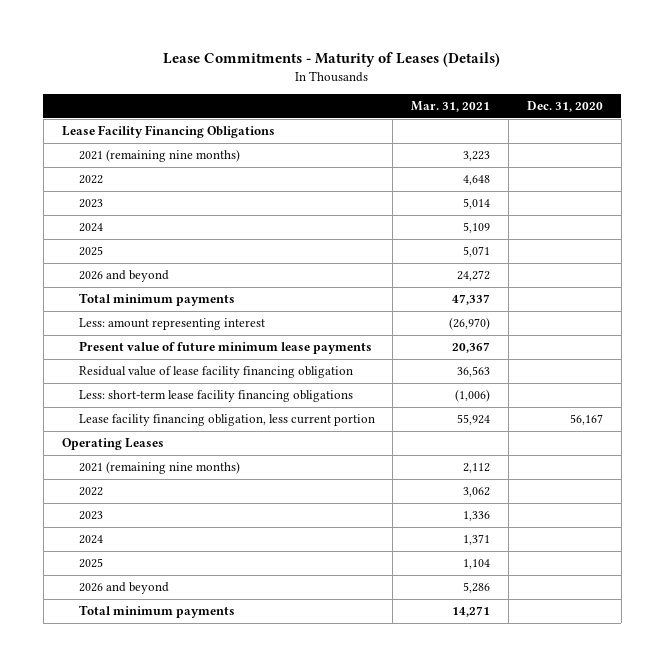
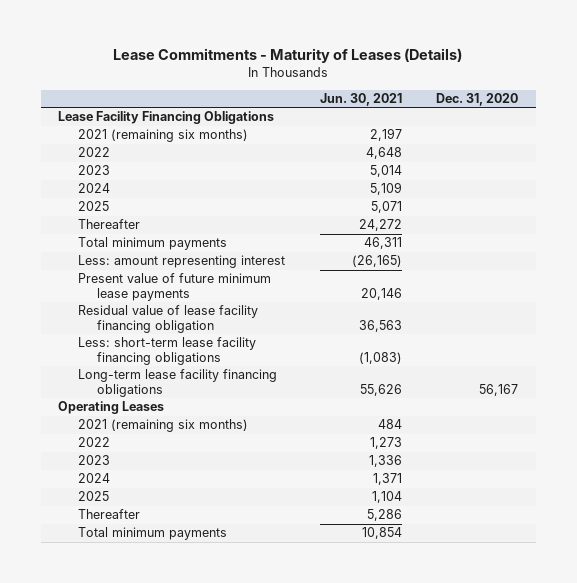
- | Mar. 31, 2021 | Dec. 31, 2020
+ | Jun. 30, 2021 | Dec. 31, 2020
- 2021 (remaining nine months) | 3,223 |
+ 2021 (remaining six months) | 2,197 |
- 2026 and beyond | 24,272 |
+ Thereafter | 24,272 |
- Lease facility financing obligation, less current portion | 55,924 | 56,167
+ Long-term lease facility financing obligations | 55,626 | 56,167
- 2021 (remaining nine months) | 2,112 |
+ 2021 (remaining six months) | 484 |
- 2026 and beyond | 5,286 |
+ Thereafter | 5,286 |

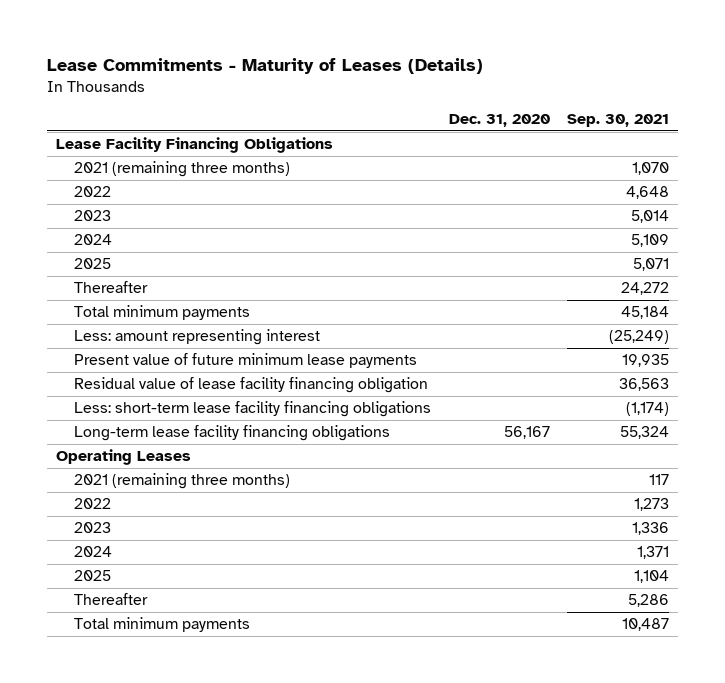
- | Jun. 30, 2021 | Dec. 31, 2020
+ | Dec. 31, 2020 | Sep. 30, 2021
- 2021 (remaining six months) | 2,197 |
+ 2021 (remaining three months) | | 1,070
- 2021 (remaining six months) | 484 |
+ 2021 (remaining three months) | | 117

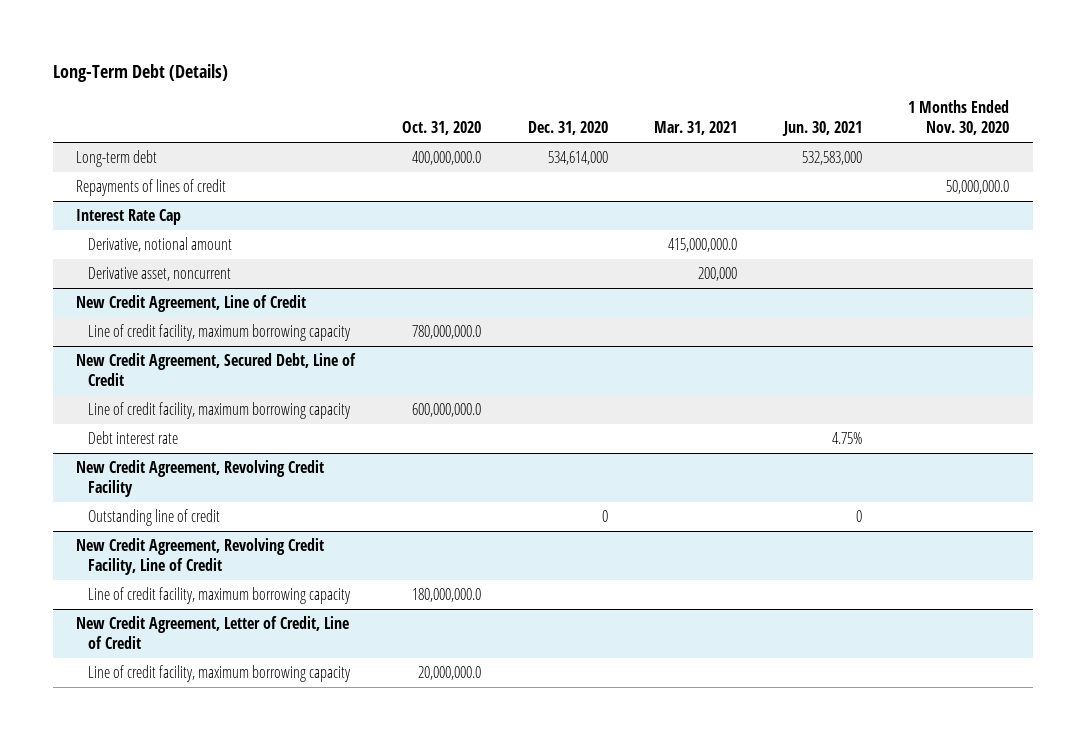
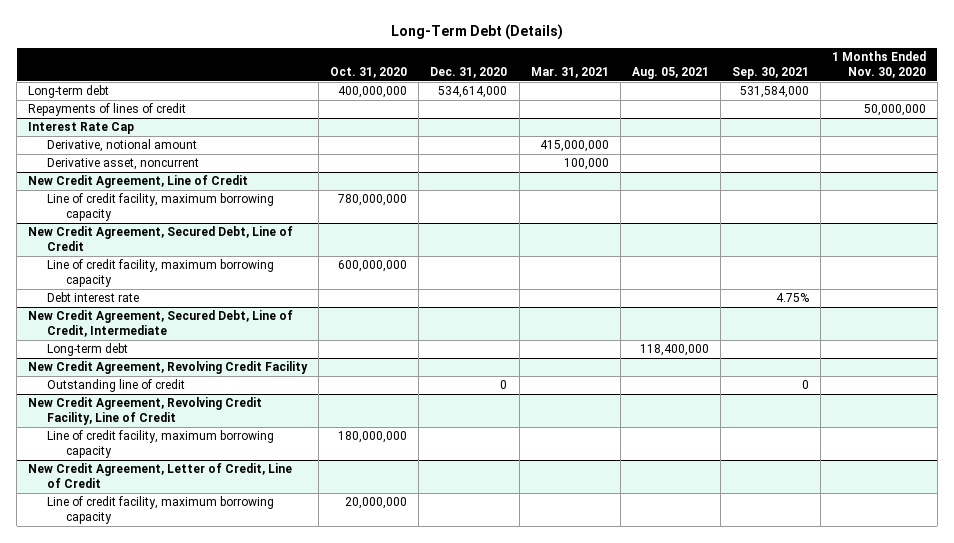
- | Oct. 31, 2020 | Dec. 31, 2020 | Mar. 31, 2021 | Jun. 30, 2021 | 1 Months Ended Nov. 30, 2020
+ | Oct. 31, 2020 | Dec. 31, 2020 | Mar. 31, 2021 | Aug. 05, 2021 | Sep. 30, 2021 | 1 Months Ended Nov. 30, 2020
- Long-term debt | 400,000,000.0 | 534,614,000 | | 532,583,000 |
- Repayments of lines of credit | | | | | 50,000,000.0
+ Long-term debt | 400,000,000 | 534,614,000 | | | 531,584,000 |
+ Repayments of lines of credit | | | | | | 50,000,000
@ Interest Rate Cap
- Derivative, notional amount | | | 415,000,000.0 | |
- Derivative asset, noncurrent | | | 200,000 | |
+ Derivative, notional amount | | | 415,000,000 | | |
+ Derivative asset, noncurrent | | | 100,000 | | |
@ New Credit Agreement, Line of Credit
- Line of credit facility, maximum borrowing capacity | 780,000,000.0 | | | |
+ Line of credit facility, maximum borrowing capacity | 780,000,000 | | | | |
@ New Credit Agreement, Secured Debt, Line of Credit
- Line of credit facility, maximum borrowing capacity | 600,000,000.0 | | | |
+ Line of credit facility, maximum borrowing capacity | 600,000,000 | | | | |
+ New Credit Agreement, Secured Debt, Line of Credit, Intermediate
+ Long-term debt | | | | 118,400,000 | |
@ New Credit Agreement, Revolving Credit Facility, Line of Credit
- Line of credit facility, maximum borrowing capacity | 180,000,000.0 | | | |
+ Line of credit facility, maximum borrowing capacity | 180,000,000 | | | | |
@ New Credit Agreement, Letter of Credit, Line of Credit
- Line of credit facility, maximum borrowing capacity | 20,000,000.0 | | | |
+ Line of credit facility, maximum borrowing capacity | 20,000,000 | | | | |

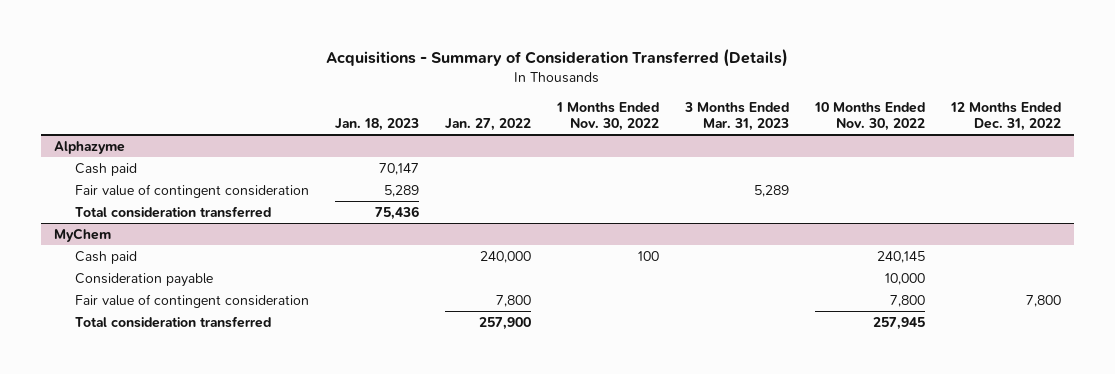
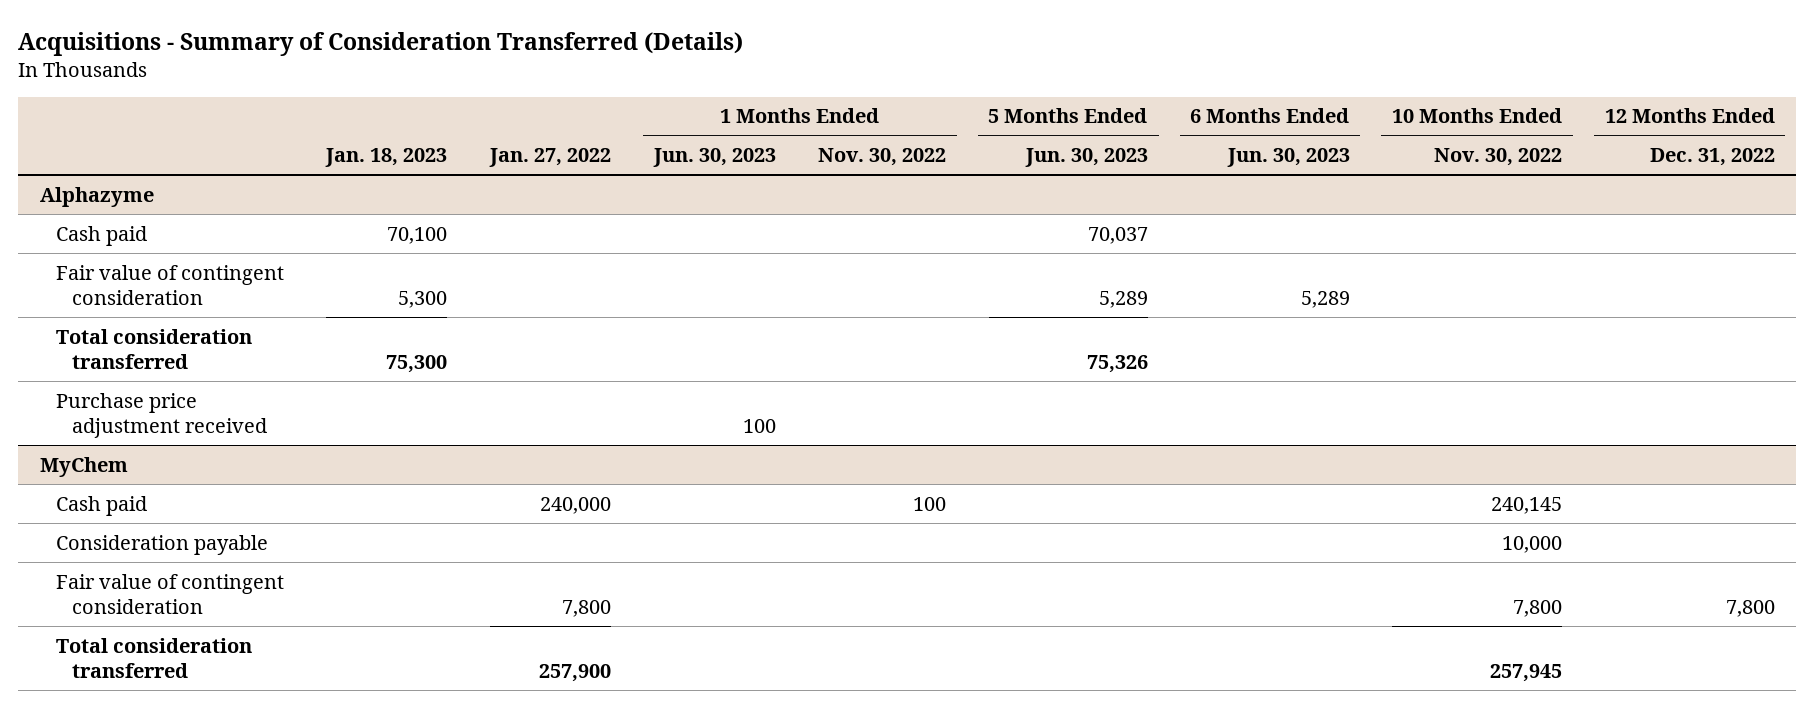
- | Jan. 18, 2023 | Jan. 27, 2022 | 1 Months Ended Nov. 30, 2022 | 3 Months Ended Mar. 31, 2023 | 10 Months Ended Nov. 30, 2022 | 12 Months Ended Dec. 31, 2022
+ | Jan. 18, 2023 | Jan. 27, 2022 | 1 Months Ended Jun. 30, 2023 | 1 Months Ended Nov. 30, 2022 | 5 Months Ended Jun. 30, 2023 | 6 Months Ended Jun. 30, 2023 | 10 Months Ended Nov. 30, 2022 | 12 Months Ended Dec. 31, 2022
@ Alphazyme
- Cash paid | 70,147 | | | | |
- Fair value of contingent consideration | 5,289 | | | 5,289 | |
- Total consideration transferred | 75,436 | | | | |
+ Cash paid | 70,100 | | | | 70,037 | | |
+ Fair value of contingent consideration | 5,300 | | | | 5,289 | 5,289 | |
+ Total consideration transferred | 75,300 | | | | 75,326 | | |
+ Purchase price adjustment received | | | 100 | | | | |

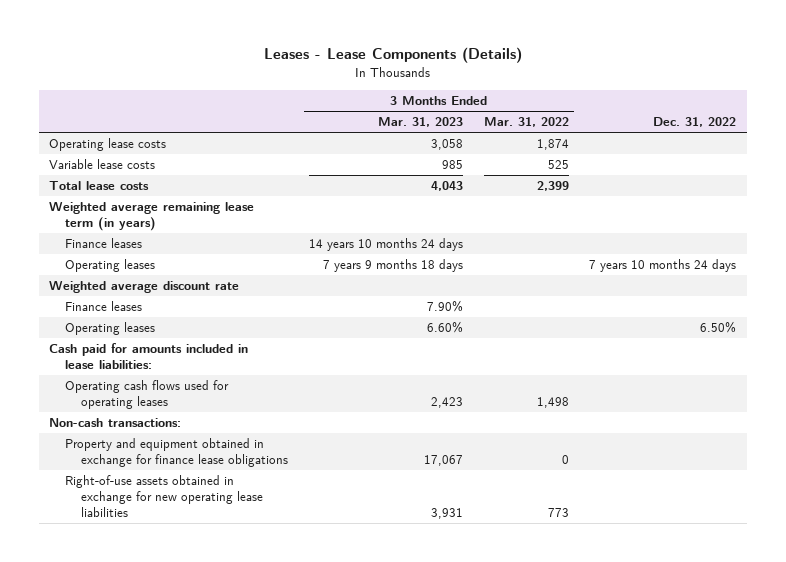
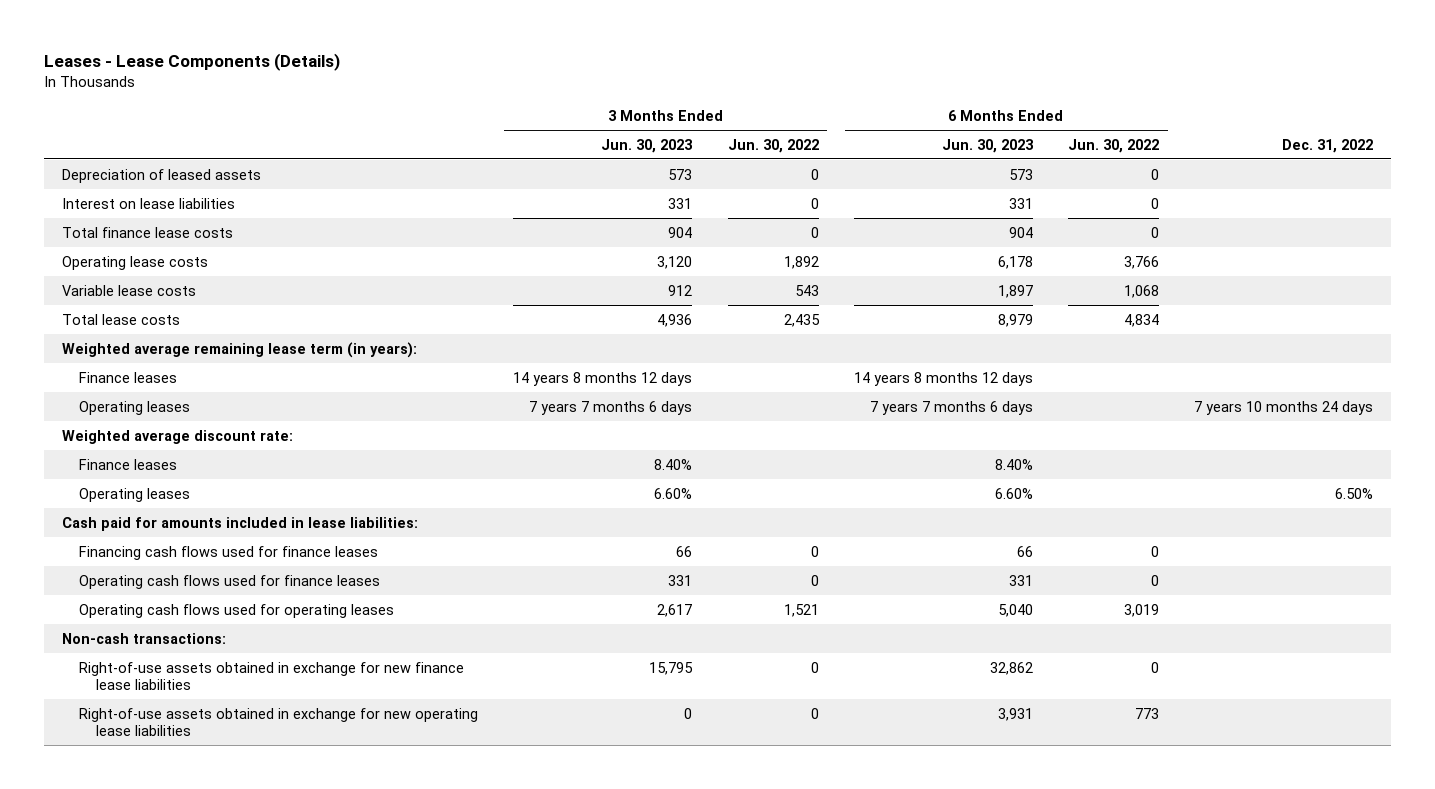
- | 3 Months Ended Mar. 31, 2023 | 3 Months Ended Mar. 31, 2022 | Dec. 31, 2022
+ | 3 Months Ended Jun. 30, 2023 | 3 Months Ended Jun. 30, 2022 | 6 Months Ended Jun. 30, 2023 | 6 Months Ended Jun. 30, 2022 | Dec. 31, 2022
+ Depreciation of leased assets | 573 | 0 | 573 | 0 |
+ Interest on lease liabilities | 331 | 0 | 331 | 0 |
+ Total finance lease costs | 904 | 0 | 904 | 0 |
- Weighted average remaining lease term (in years)
+ Weighted average remaining lease term (in years):
- Weighted average discount rate
+ Weighted average discount rate:
+ Financing cash flows used for finance leases | 66 | 0 | 66 | 0 |
+ Operating cash flows used for finance leases | 331 | 0 | 331 | 0 |
- Property and equipment obtained in exchange for finance lease obligations | 17,067 | 0 |
+ Right-of-use assets obtained in exchange for new finance lease liabilities | 15,795 | 0 | 32,862 | 0 |

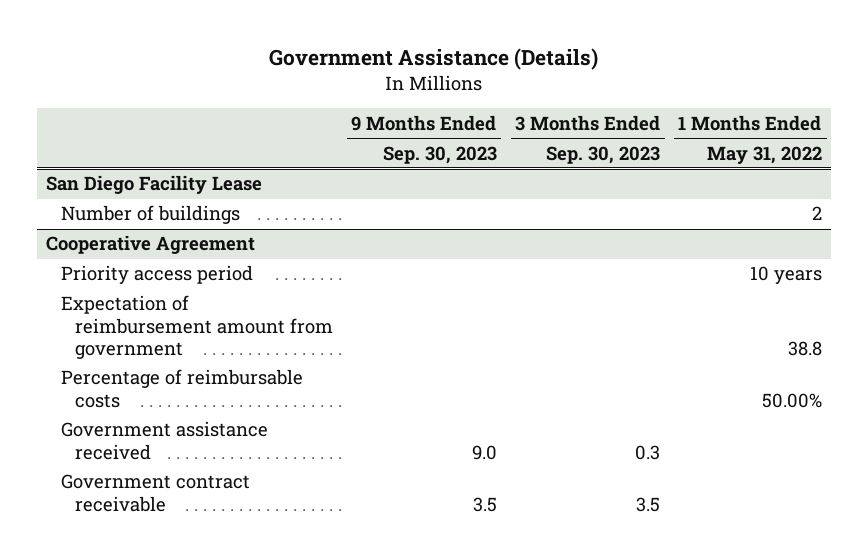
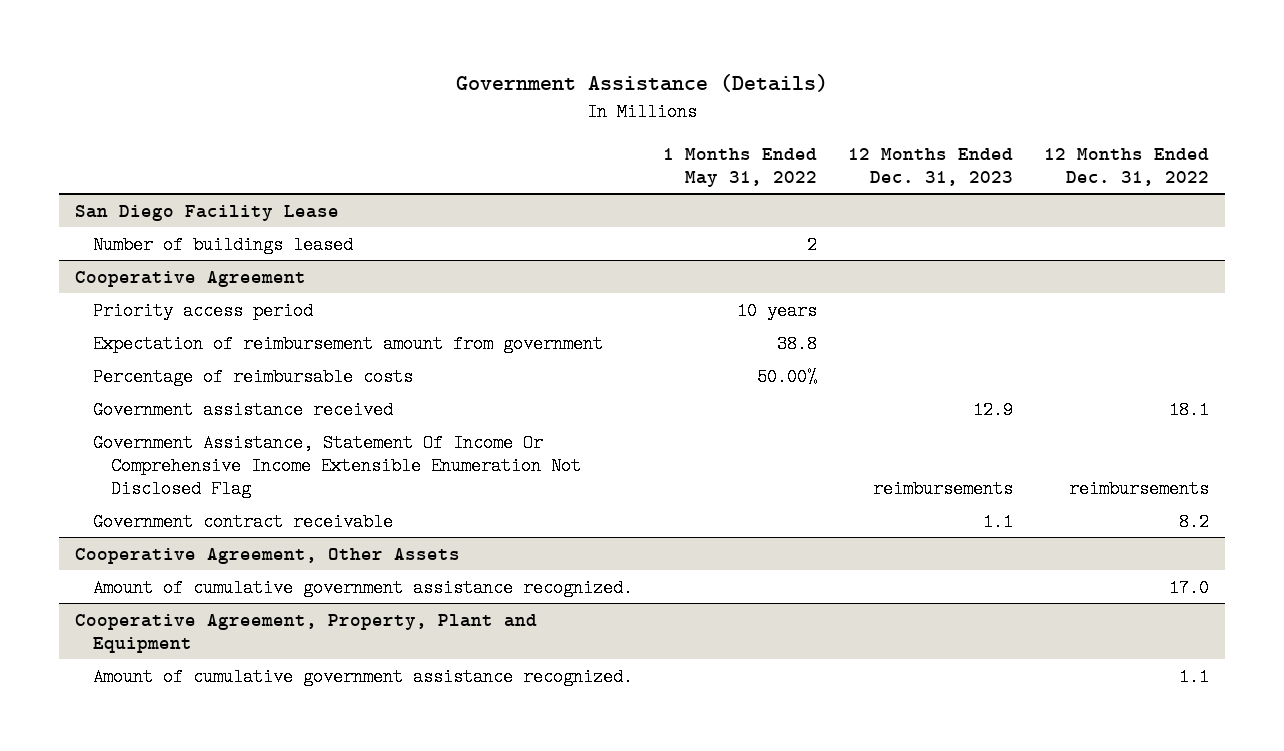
- | 9 Months Ended Sep. 30, 2023 | 3 Months Ended Sep. 30, 2023 | 1 Months Ended May 31, 2022
+ | 1 Months Ended May 31, 2022 | 12 Months Ended Dec. 31, 2023 | 12 Months Ended Dec. 31, 2022
@ San Diego Facility Lease
- Number of buildings | | | 2
+ Number of buildings leased | 2 | |
@ Cooperative Agreement
+ Government Assistance, Statement Of Income Or Comprehensive Income Extensible Enumeration Not Disclosed Flag | | reimbursements | reimbursements
+ Cooperative Agreement, Other Assets
+ Amount of cumulative government assistance recognized. | | | 17.0
+ Cooperative Agreement, Property, Plant and Equipment
+ Amount of cumulative government assistance recognized. | | | 1.1

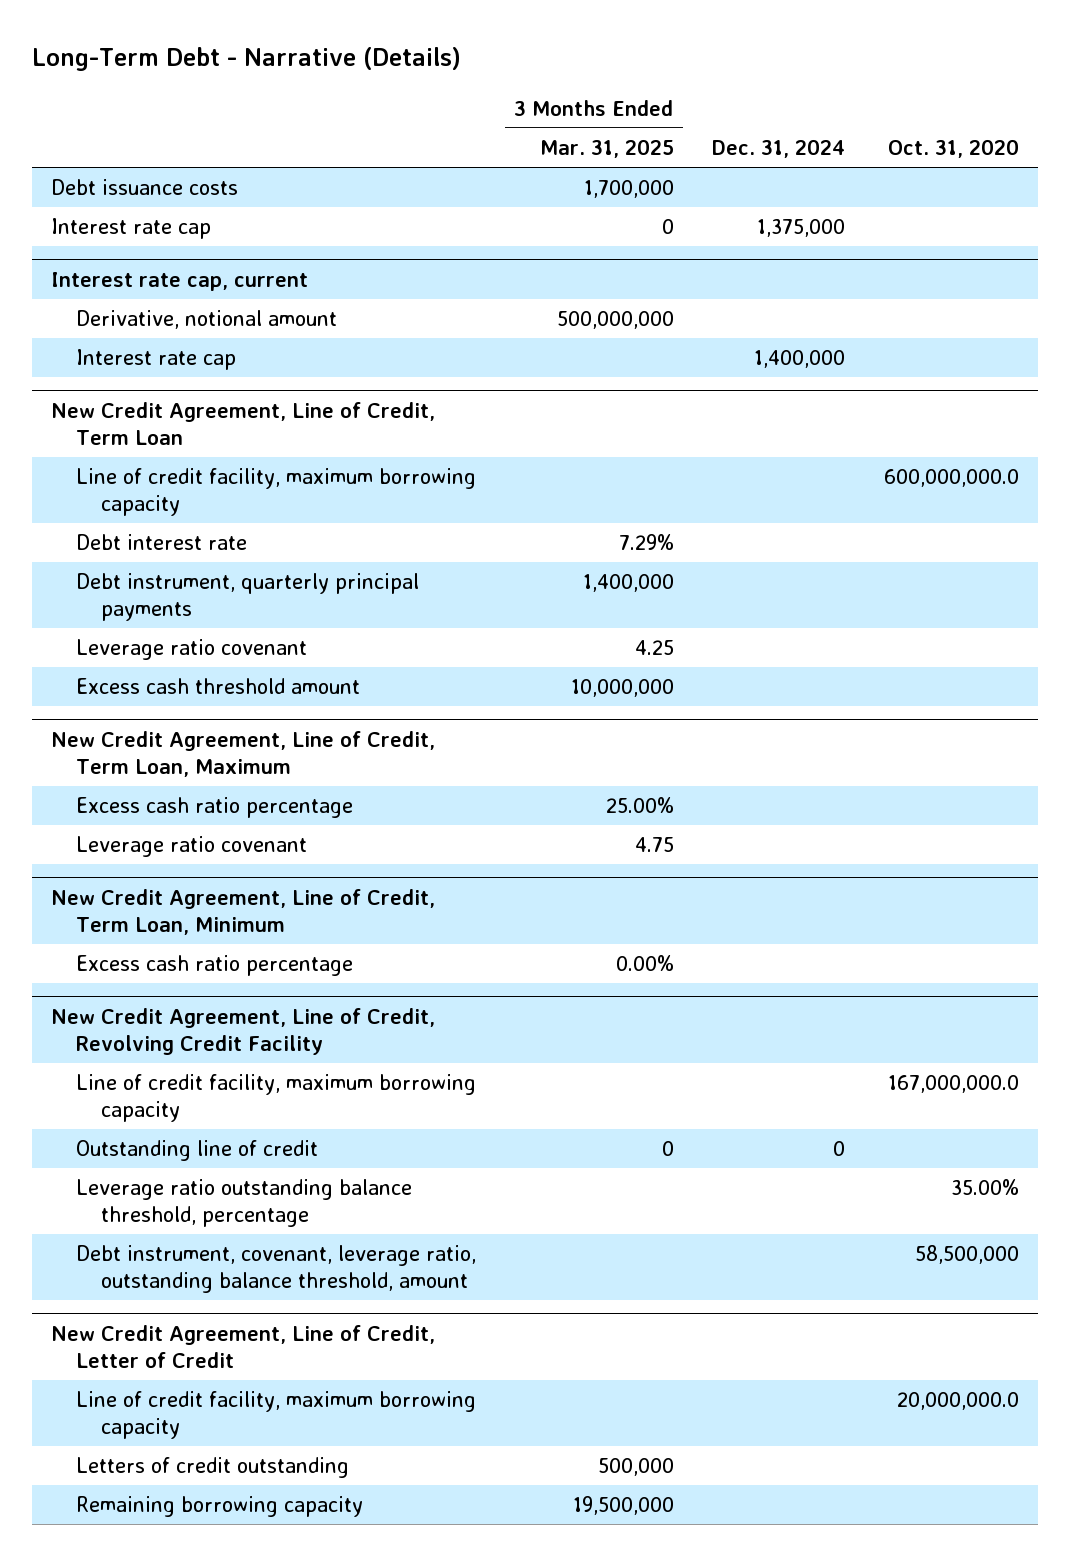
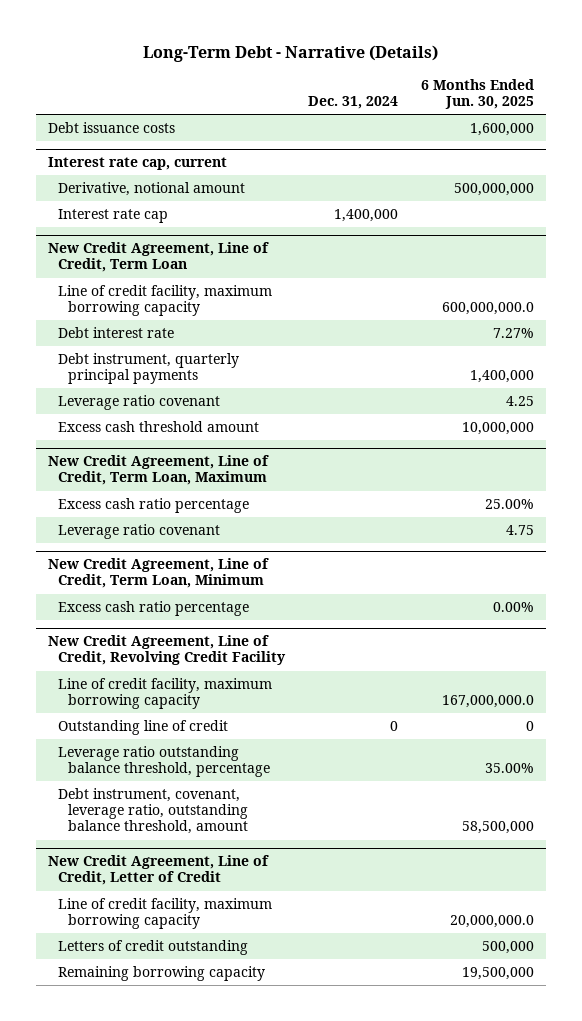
- | 3 Months Ended Mar. 31, 2025 | Dec. 31, 2024 | Oct. 31, 2020
+ | Dec. 31, 2024 | 6 Months Ended Jun. 30, 2025
- Interest rate cap | 0 | 1,375,000 |

